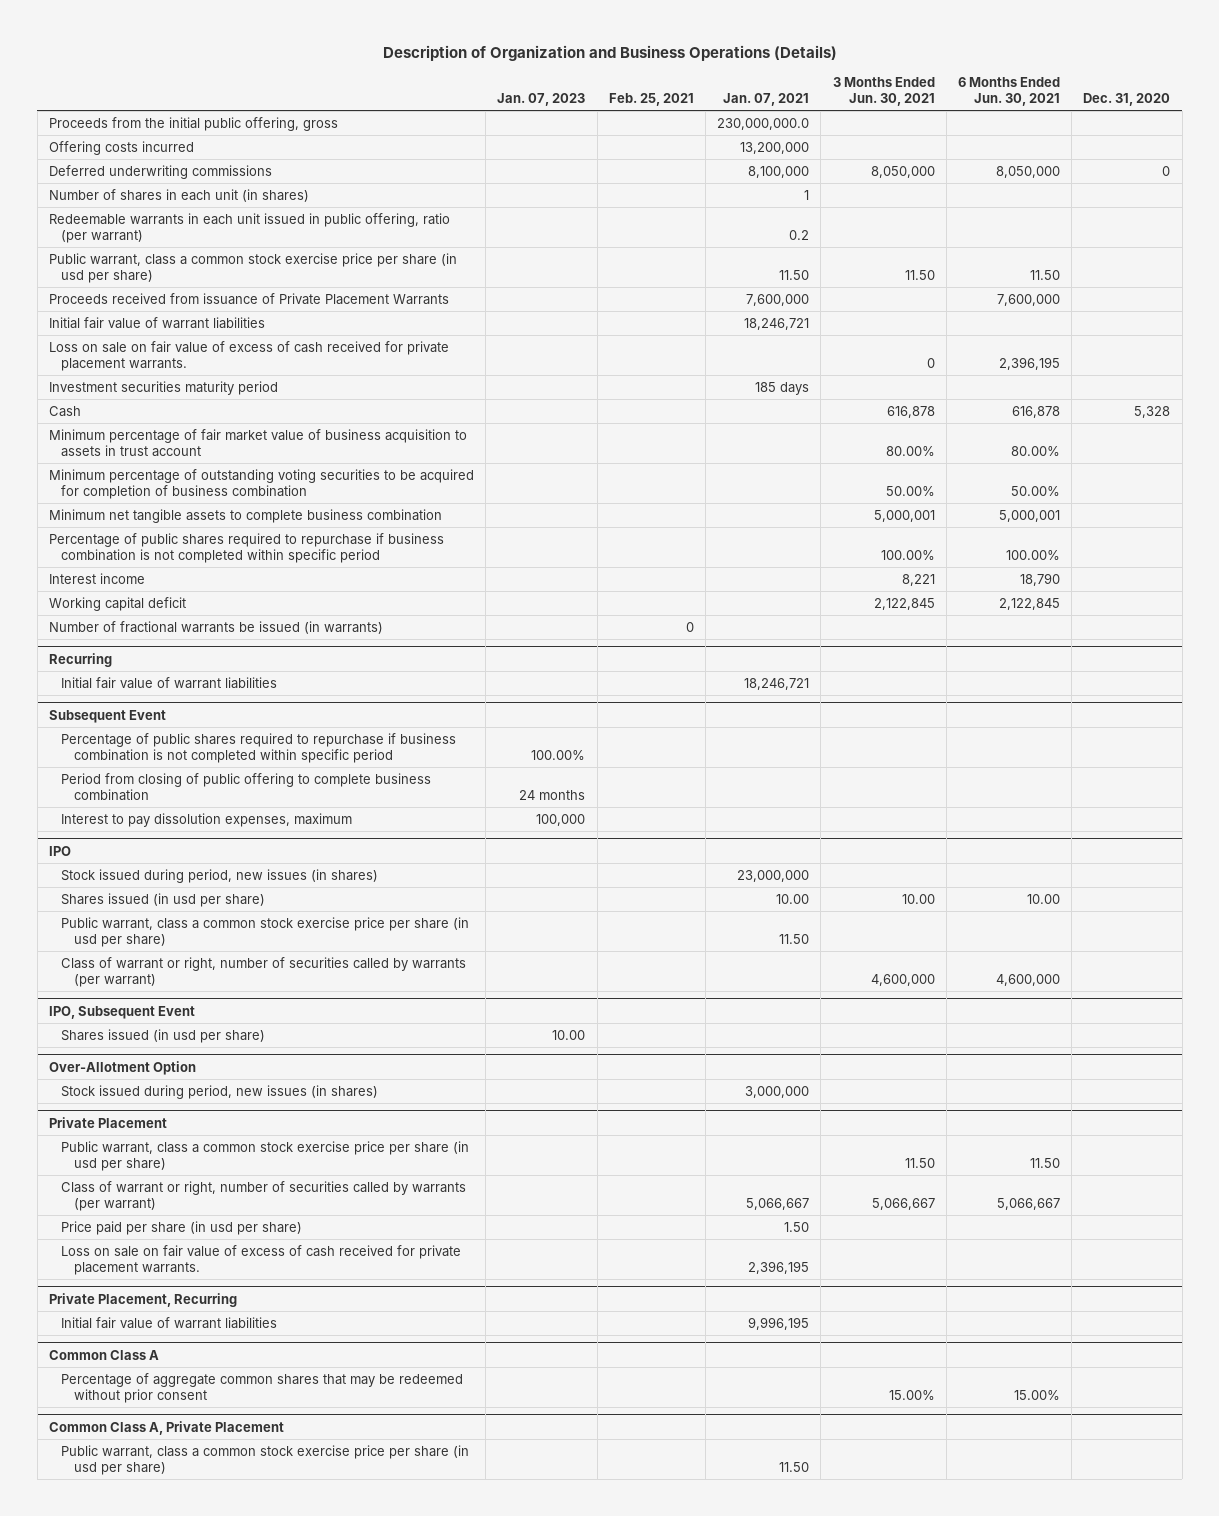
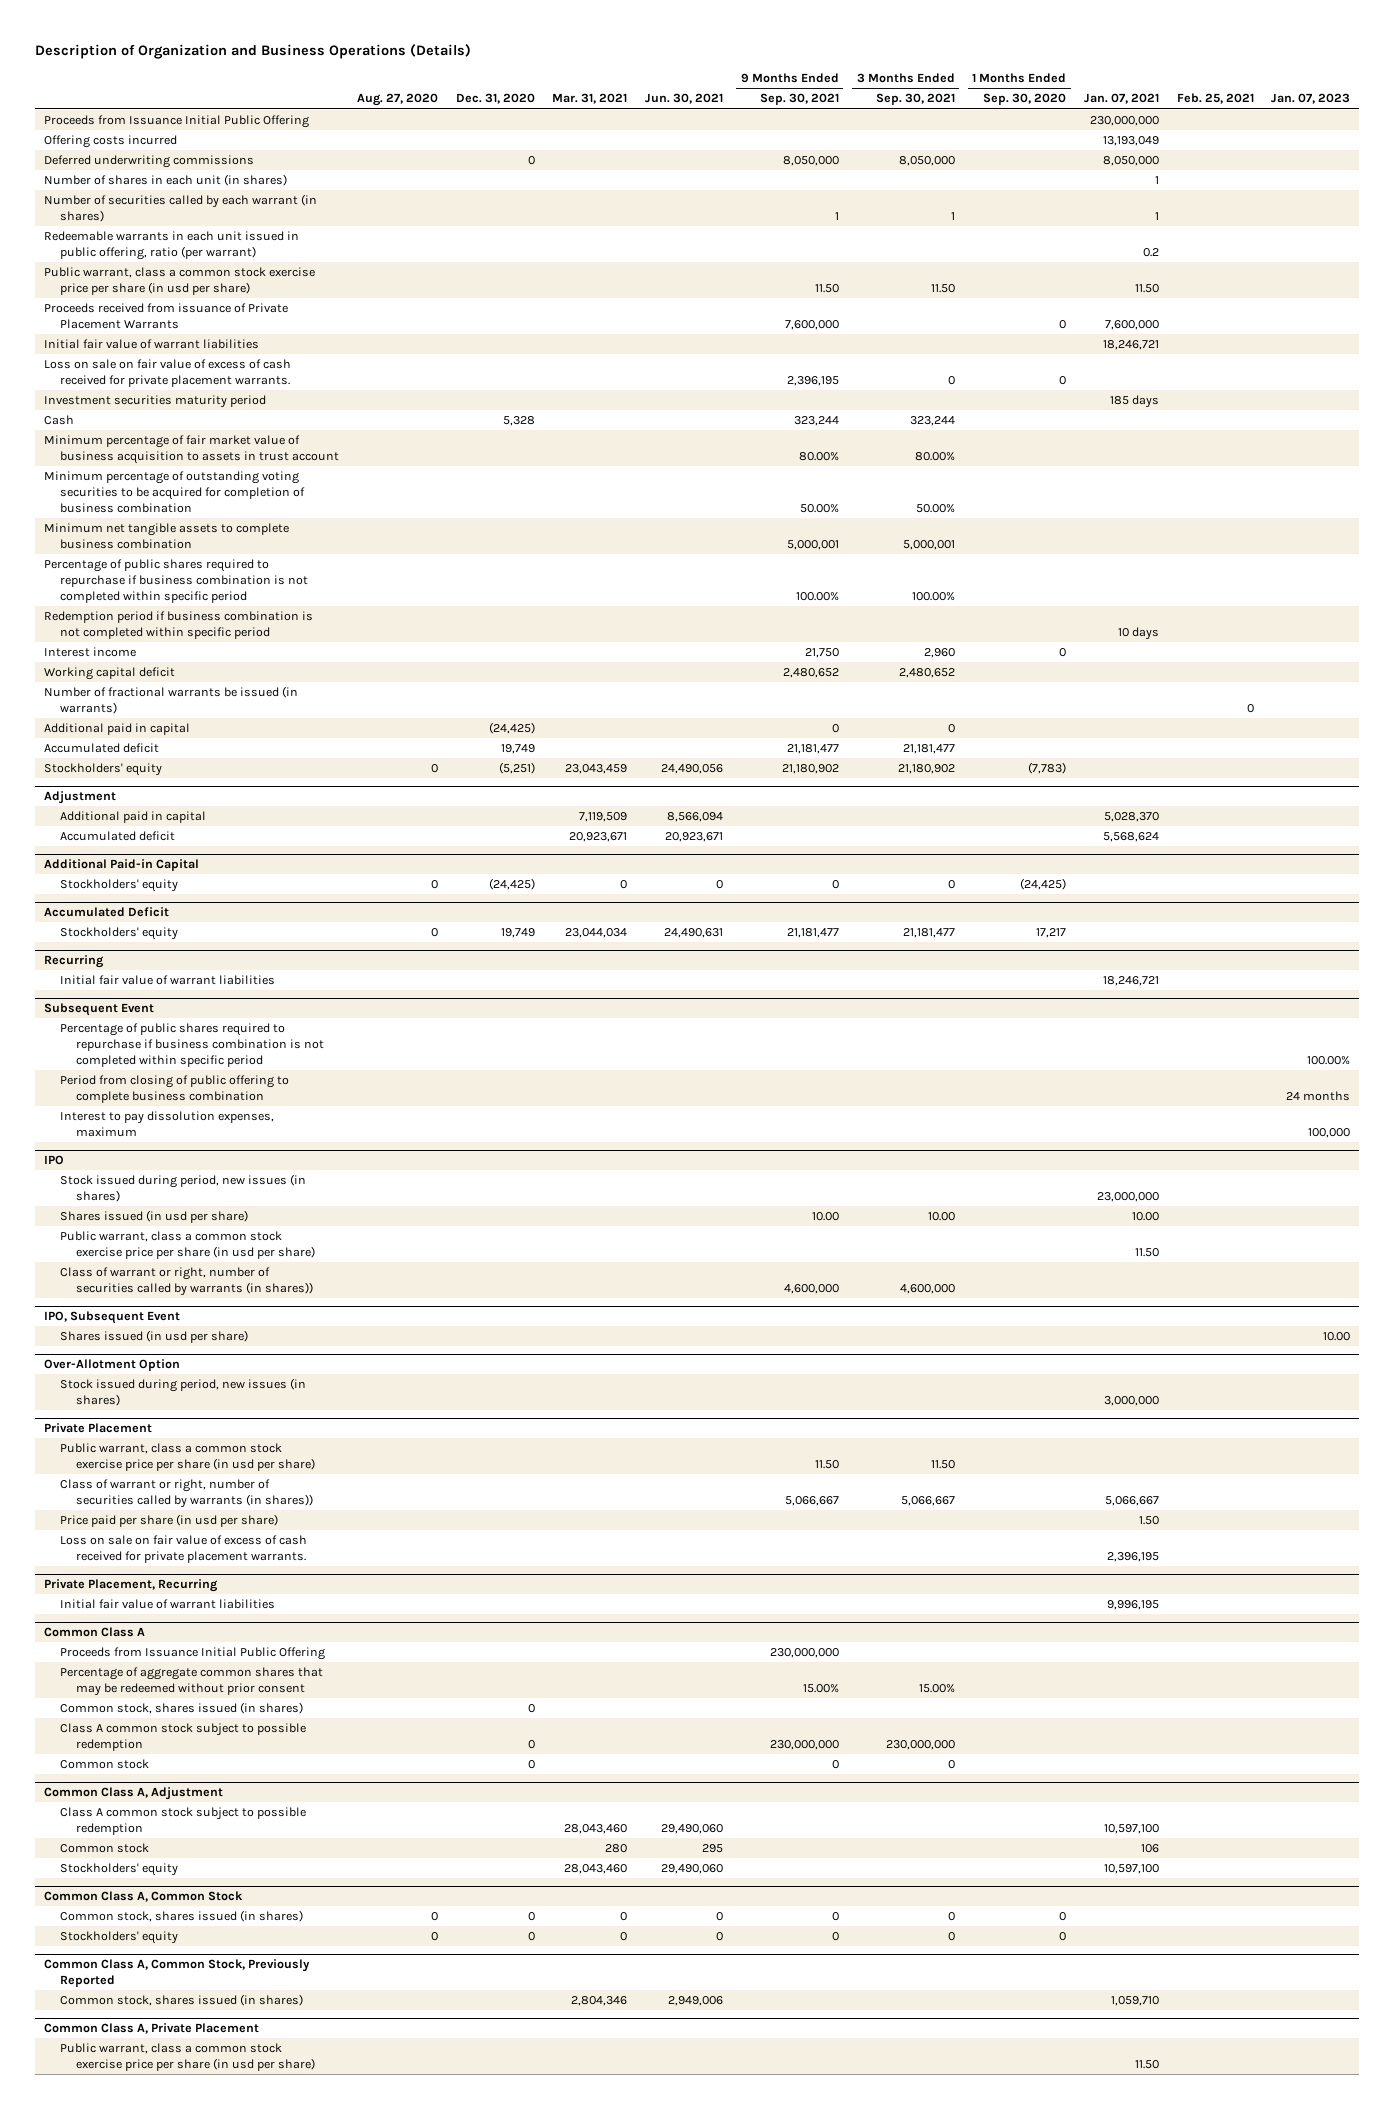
- | Jan. 07, 2023 | Feb. 25, 2021 | Jan. 07, 2021 | 3 Months Ended Jun. 30, 2021 | 6 Months Ended Jun. 30, 2021 | Dec. 31, 2020
+ | Aug. 27, 2020 | Dec. 31, 2020 | Mar. 31, 2021 | Jun. 30, 2021 | 9 Months Ended Sep. 30, 2021 | 3 Months Ended Sep. 30, 2021 | 1 Months Ended Sep. 30, 2020 | Jan. 07, 2021 | Feb. 25, 2021 | Jan. 07, 2023
- Proceeds from the initial public offering, gross | | | 230,000,000.0 | | |
- Offering costs incurred | | | 13,200,000 | | |
- Deferred underwriting commissions | | | 8,100,000 | 8,050,000 | 8,050,000 | 0
+ Proceeds from Issuance Initial Public Offering | | | | | | | | 230,000,000 | |
+ Offering costs incurred | | | | | | | | 13,193,049 | |
+ Deferred underwriting commissions | | 0 | | | 8,050,000 | 8,050,000 | | 8,050,000 | |
+ Number of securities called by each warrant (in shares) | | | | | 1 | 1 | | 1 | |
+ Redemption period if business combination is not completed within specific period | | | | | | | | 10 days | |
+ Additional paid in capital | | (24,425) | | | 0 | 0 | | | |
+ Accumulated deficit | | 19,749 | | | 21,181,477 | 21,181,477 | | | |
+ Stockholders' equity | 0 | (5,251) | 23,043,459 | 24,490,056 | 21,180,902 | 21,180,902 | (7,783) | | |
+ Adjustment
+ Additional paid in capital | | | 7,119,509 | 8,566,094 | | | | 5,028,370 | |
+ Accumulated deficit | | | 20,923,671 | 20,923,671 | | | | 5,568,624 | |
+ Additional Paid-in Capital
+ Stockholders' equity | 0 | (24,425) | 0 | 0 | 0 | 0 | (24,425) | | |
+ Accumulated Deficit
+ Stockholders' equity | 0 | 19,749 | 23,044,034 | 24,490,631 | 21,181,477 | 21,181,477 | 17,217 | | |
@ IPO
- Class of warrant or right, number of securities called by warrants (per warrant) | | | | 4,600,000 | 4,600,000 |
+ Class of warrant or right, number of securities called by warrants (in shares)) | | | | | 4,600,000 | 4,600,000 | | | |
@ Private Placement
- Class of warrant or right, number of securities called by warrants (per warrant) | | | 5,066,667 | 5,066,667 | 5,066,667 |
+ Class of warrant or right, number of securities called by warrants (in shares)) | | | | | 5,066,667 | 5,066,667 | | 5,066,667 | |
@ Common Class A
+ Proceeds from Issuance Initial Public Offering | | | | | 230,000,000 | | | | |
+ Common stock, shares issued (in shares) | | 0 | | | | | | | |
+ Class A common stock subject to possible redemption | | 0 | | | 230,000,000 | 230,000,000 | | | |
+ Common stock | | 0 | | | 0 | 0 | | | |
+ Common Class A, Adjustment
+ Class A common stock subject to possible redemption | | | 28,043,460 | 29,490,060 | | | | 10,597,100 | |
+ Common stock | | | 280 | 295 | | | | 106 | |
+ Stockholders' equity | | | 28,043,460 | 29,490,060 | | | | 10,597,100 | |
+ Common Class A, Common Stock
+ Common stock, shares issued (in shares) | 0 | 0 | 0 | 0 | 0 | 0 | 0 | | |
+ Stockholders' equity | 0 | 0 | 0 | 0 | 0 | 0 | 0 | | |
+ Common Class A, Common Stock, Previously Reported
+ Common stock, shares issued (in shares) | | | 2,804,346 | 2,949,006 | | | | 1,059,710 | |

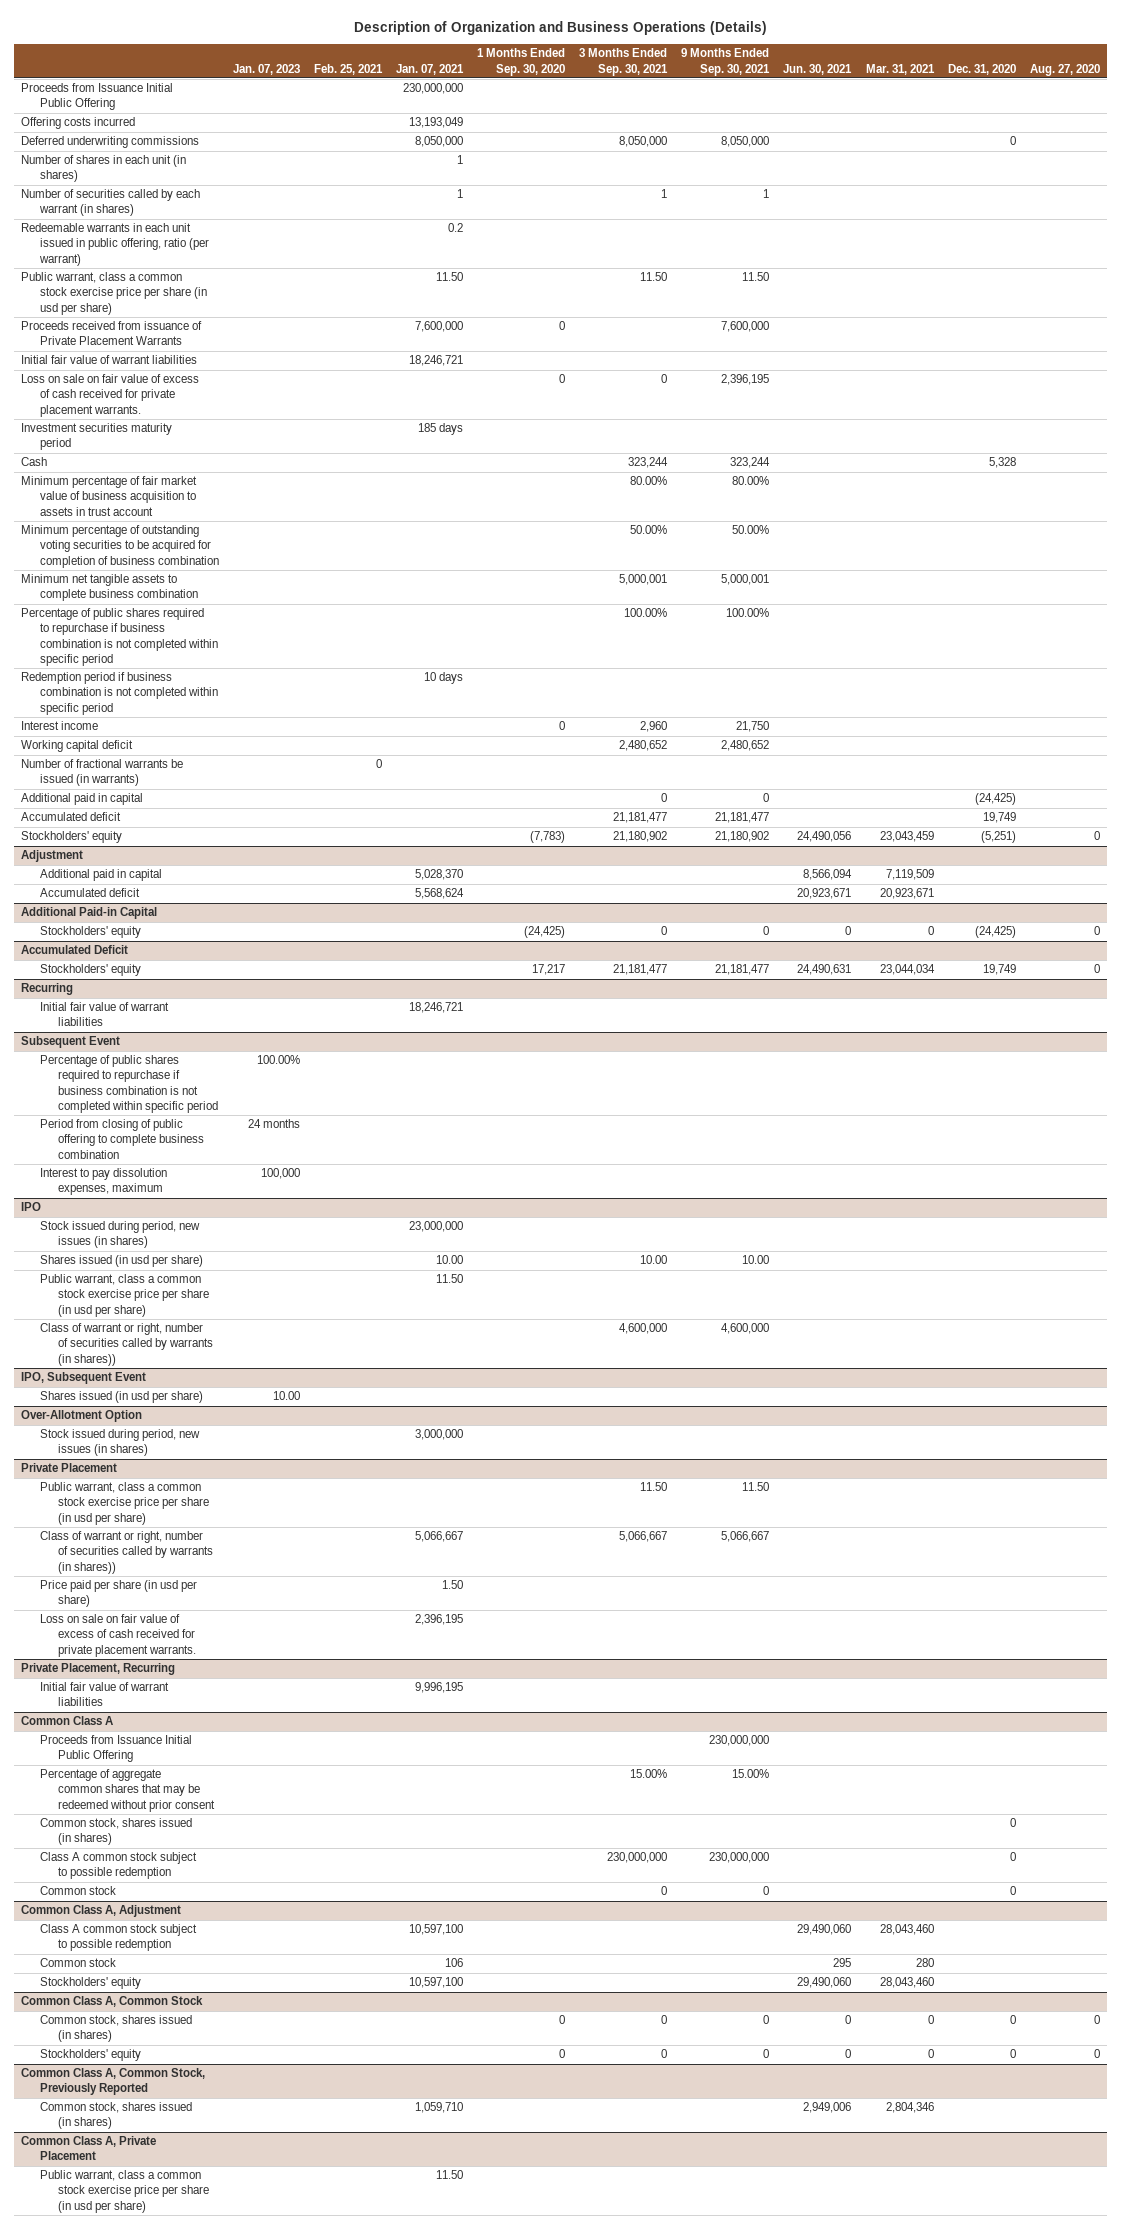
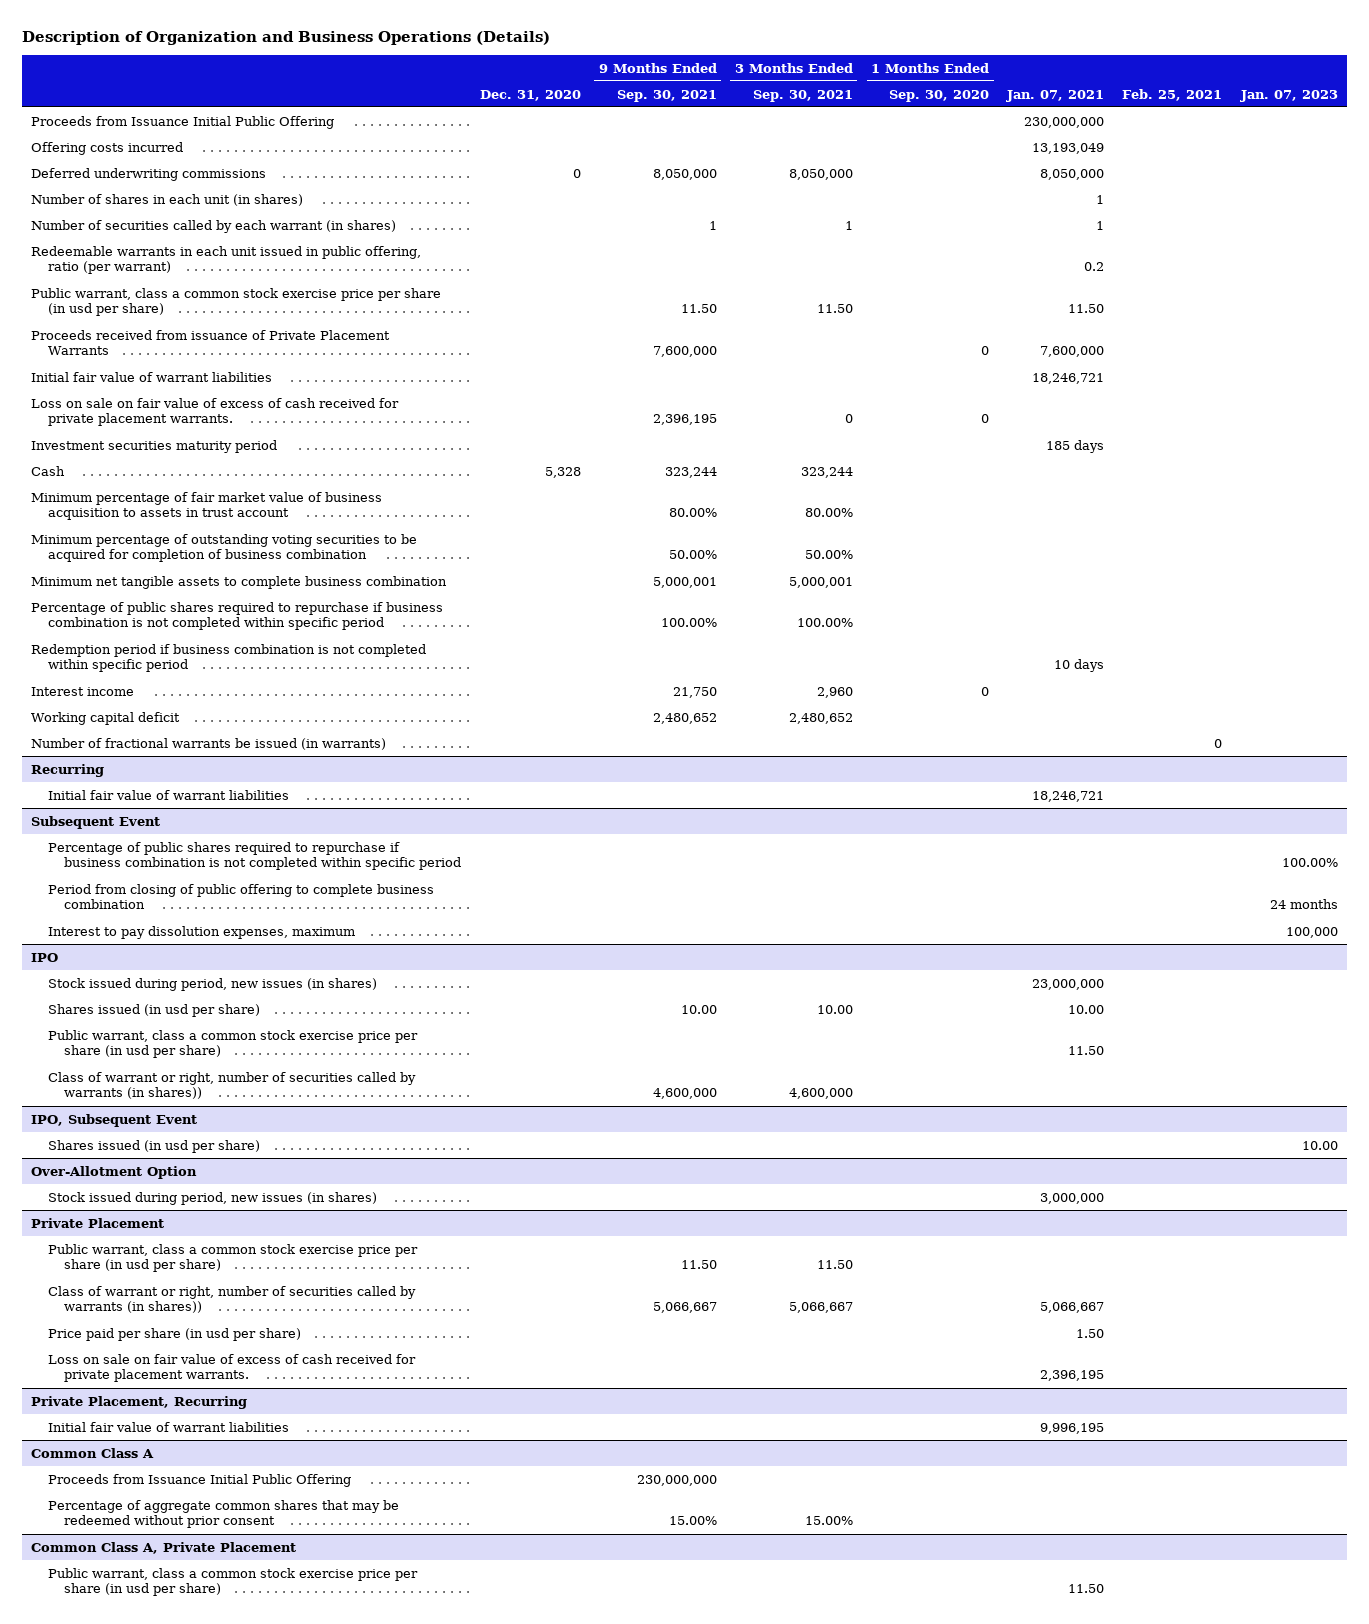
- | Jan. 07, 2023 | Feb. 25, 2021 | Jan. 07, 2021 | 1 Months Ended Sep. 30, 2020 | 3 Months Ended Sep. 30, 2021 | 9 Months Ended Sep. 30, 2021 | Jun. 30, 2021 | Mar. 31, 2021 | Dec. 31, 2020 | Aug. 27, 2020
+ | Dec. 31, 2020 | 9 Months Ended Sep. 30, 2021 | 3 Months Ended Sep. 30, 2021 | 1 Months Ended Sep. 30, 2020 | Jan. 07, 2021 | Feb. 25, 2021 | Jan. 07, 2023
- Additional paid in capital | | | | | 0 | 0 | | | (24,425) |
- Accumulated deficit | | | | | 21,181,477 | 21,181,477 | | | 19,749 |
- Stockholders' equity | | | | (7,783) | 21,180,902 | 21,180,902 | 24,490,056 | 23,043,459 | (5,251) | 0
- Adjustment
- Additional paid in capital | | | 5,028,370 | | | | 8,566,094 | 7,119,509 | |
- Accumulated deficit | | | 5,568,624 | | | | 20,923,671 | 20,923,671 | |
- Additional Paid-in Capital
- Stockholders' equity | | | | (24,425) | 0 | 0 | 0 | 0 | (24,425) | 0
- Accumulated Deficit
- Stockholders' equity | | | | 17,217 | 21,181,477 | 21,181,477 | 24,490,631 | 23,044,034 | 19,749 | 0
@ Common Class A
- Common stock, shares issued (in shares) | | | | | | | | | 0 |
- Class A common stock subject to possible redemption | | | | | 230,000,000 | 230,000,000 | | | 0 |
- Common stock | | | | | 0 | 0 | | | 0 |
- Common Class A, Adjustment
- Class A common stock subject to possible redemption | | | 10,597,100 | | | | 29,490,060 | 28,043,460 | |
- Common stock | | | 106 | | | | 295 | 280 | |
- Stockholders' equity | | | 10,597,100 | | | | 29,490,060 | 28,043,460 | |
- Common Class A, Common Stock
- Common stock, shares issued (in shares) | | | | 0 | 0 | 0 | 0 | 0 | 0 | 0
- Stockholders' equity | | | | 0 | 0 | 0 | 0 | 0 | 0 | 0
- Common Class A, Common Stock, Previously Reported
- Common stock, shares issued (in shares) | | | 1,059,710 | | | | 2,949,006 | 2,804,346 | |

